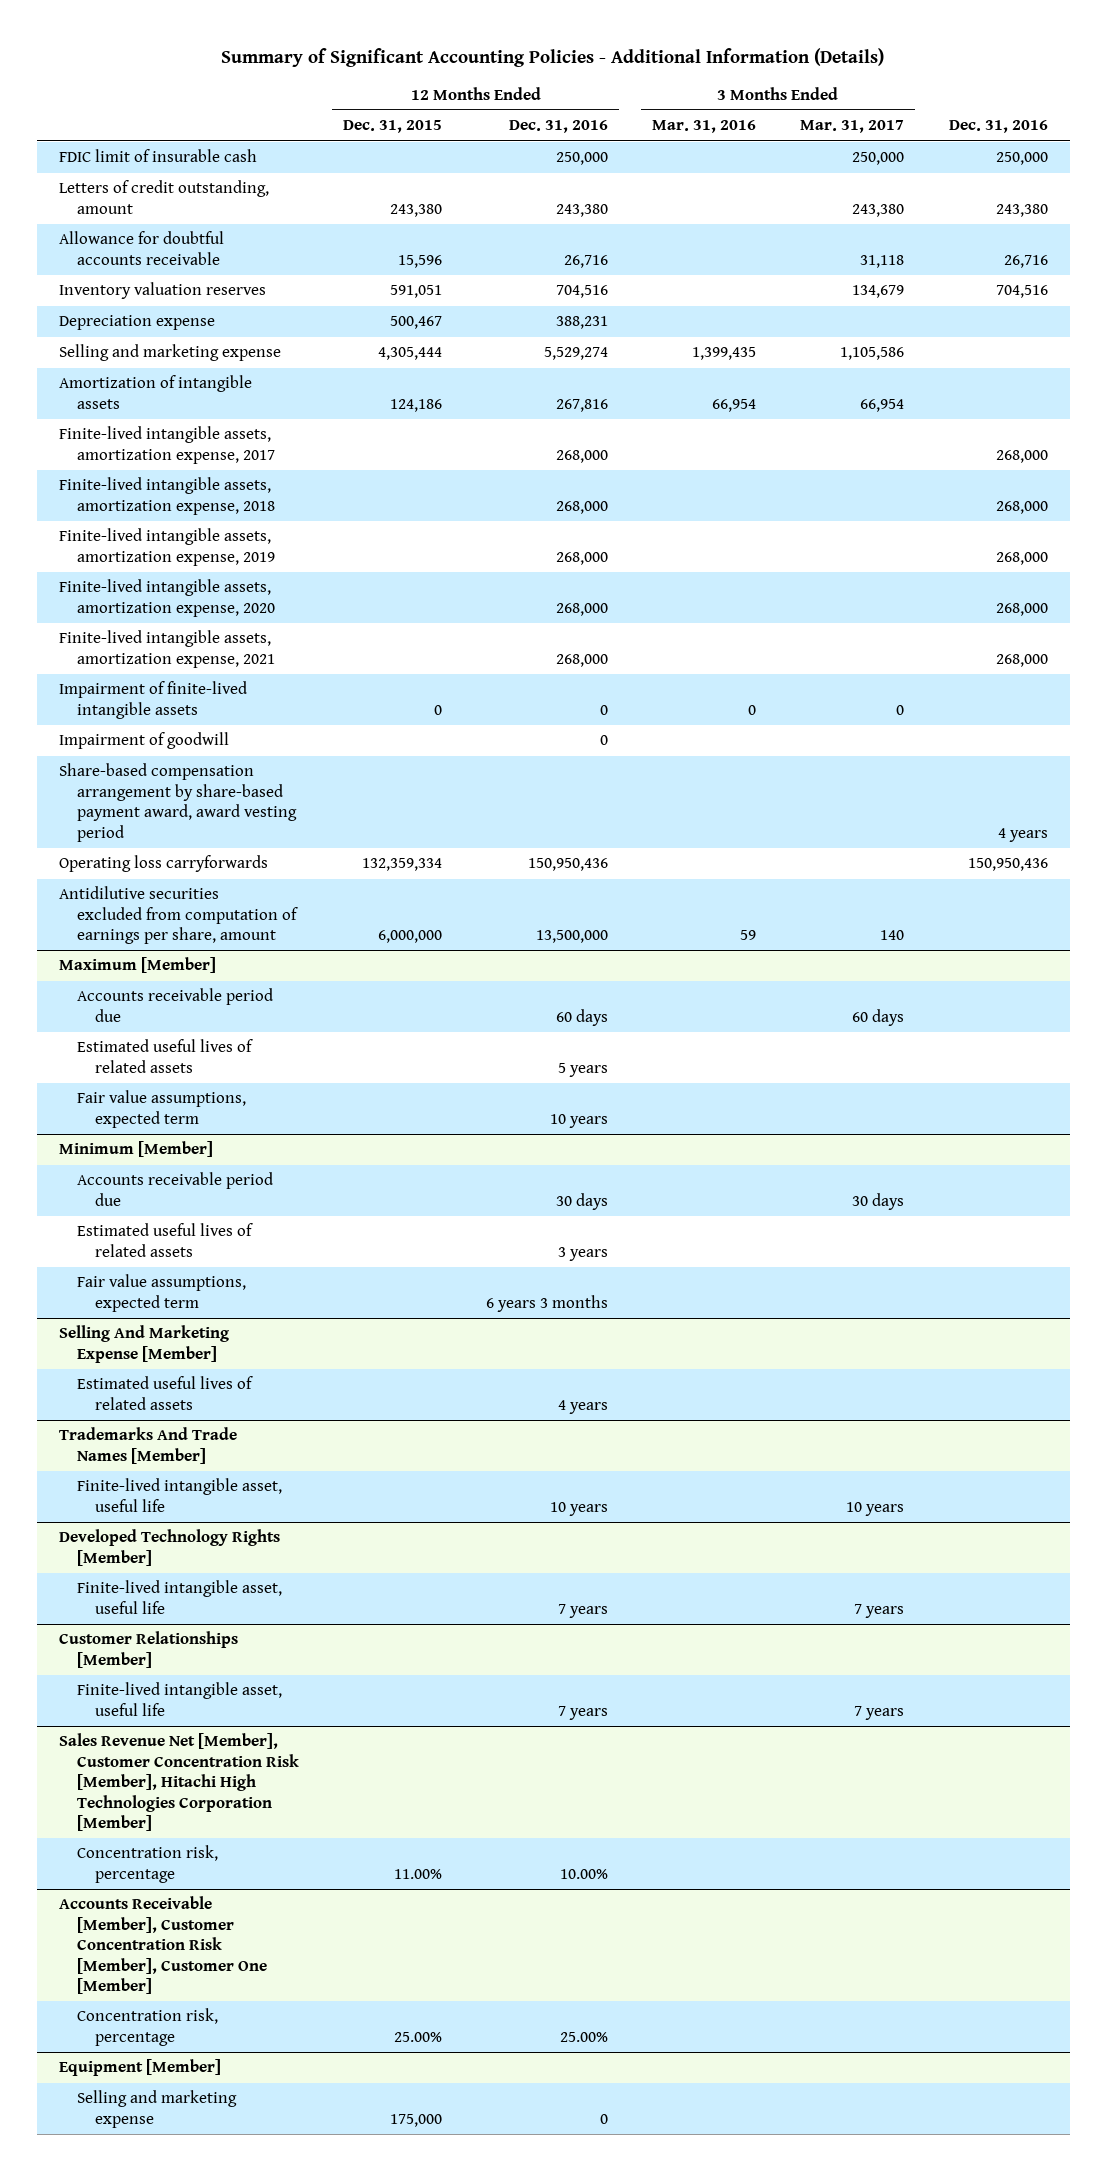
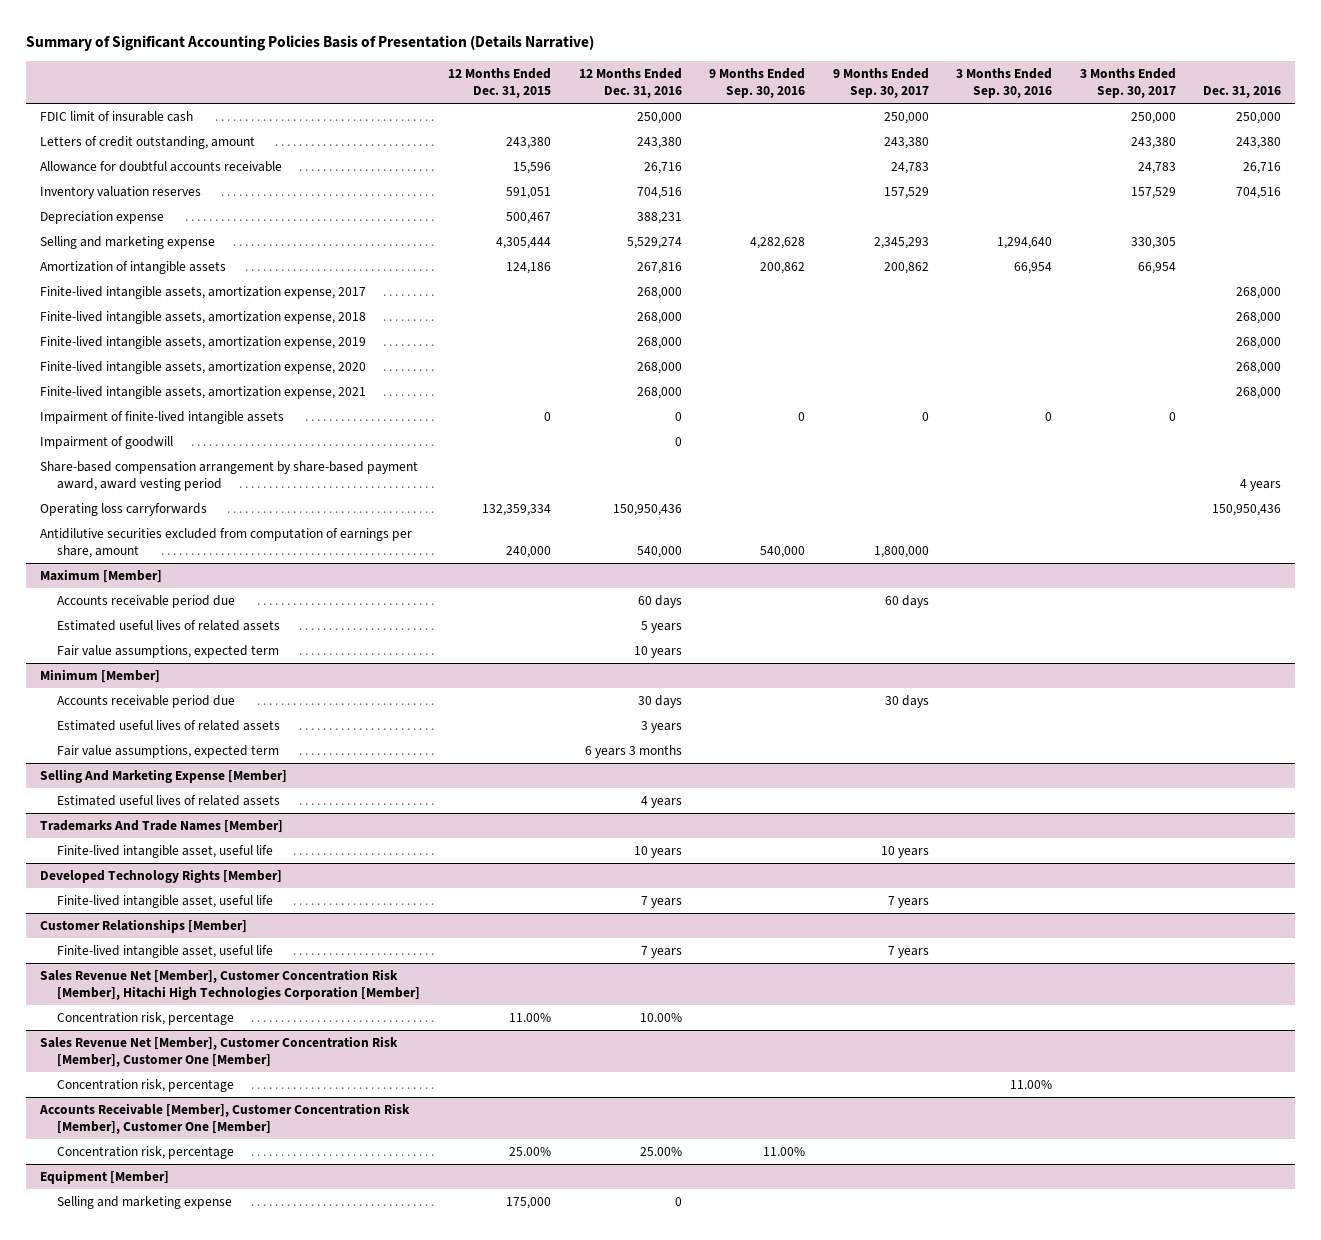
- Summary of Significant Accounting Policies - Additional Information (Details)
+ Summary of Significant Accounting Policies Basis of Presentation (Details Narrative)
- | 12 Months Ended Dec. 31, 2015 | 12 Months Ended Dec. 31, 2016 | 3 Months Ended Mar. 31, 2016 | 3 Months Ended Mar. 31, 2017 | Dec. 31, 2016
+ | 12 Months Ended Dec. 31, 2015 | 12 Months Ended Dec. 31, 2016 | 9 Months Ended Sep. 30, 2016 | 9 Months Ended Sep. 30, 2017 | 3 Months Ended Sep. 30, 2016 | 3 Months Ended Sep. 30, 2017 | Dec. 31, 2016
- Antidilutive securities excluded from computation of earnings per share, amount | 6,000,000 | 13,500,000 | 59 | 140 |
+ Antidilutive securities excluded from computation of earnings per share, amount | 240,000 | 540,000 | 540,000 | 1,800,000 | | |
+ Sales Revenue Net [Member], Customer Concentration Risk [Member], Customer One [Member]
+ Concentration risk, percentage | | | | | 11.00% | |

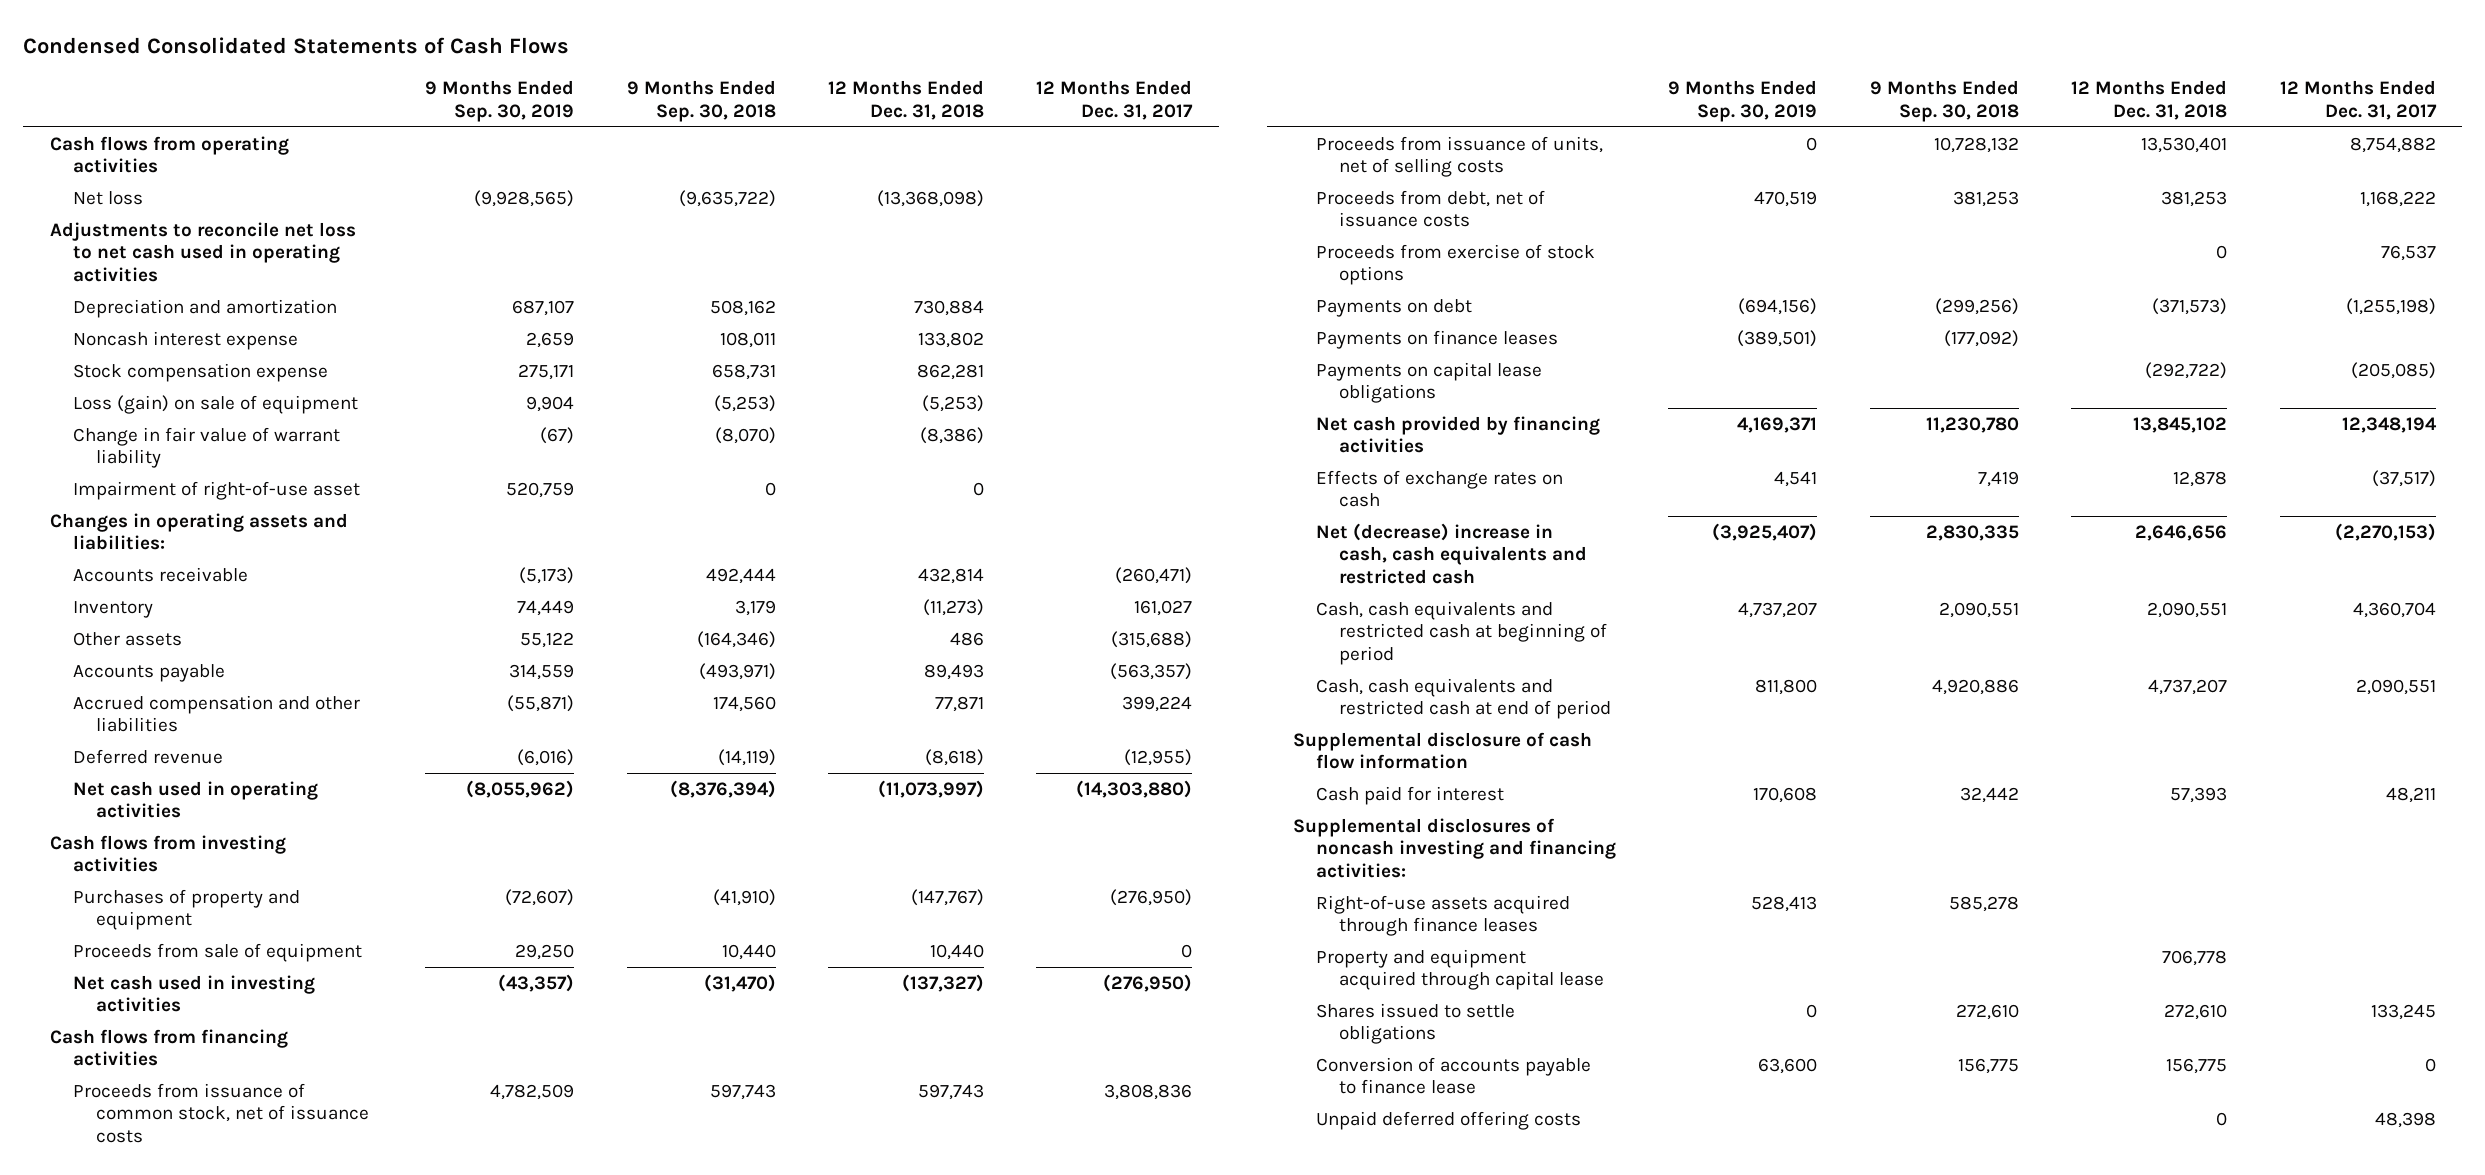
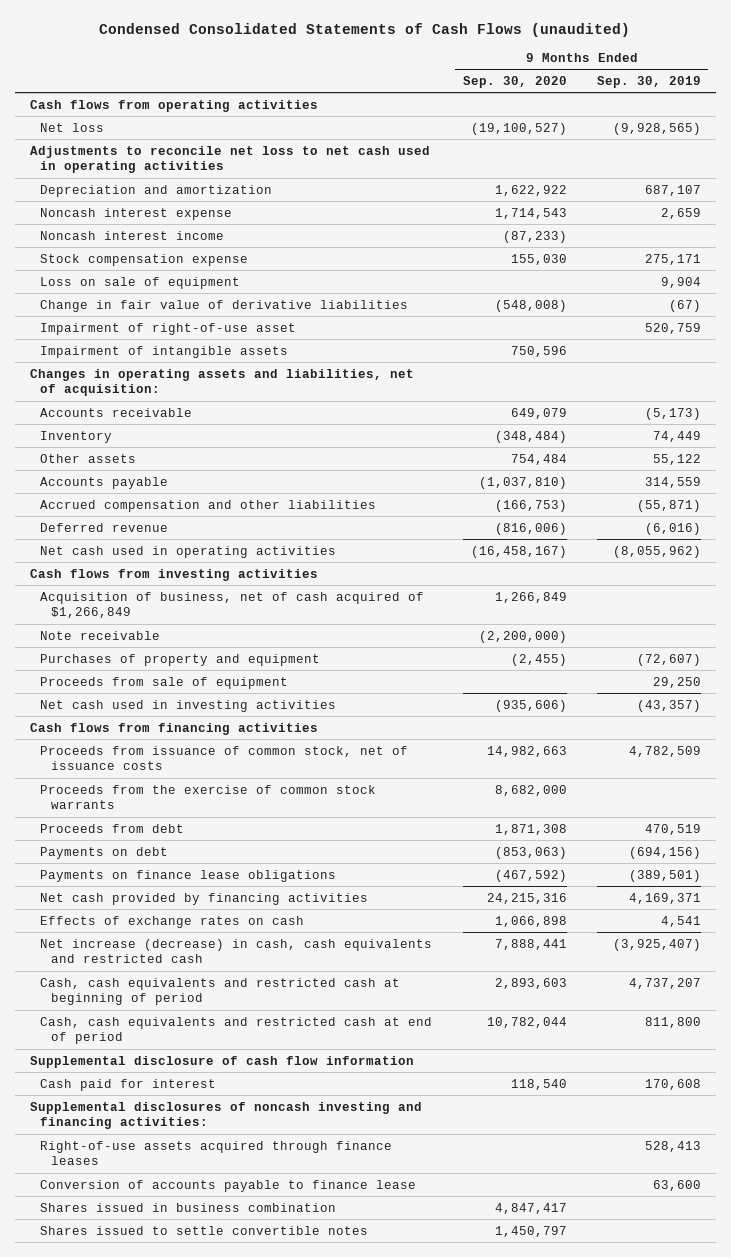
- Condensed Consolidated Statements of Cash Flows
+ Condensed Consolidated Statements of Cash Flows (unaudited)
- | 9 Months Ended Sep. 30, 2019 | 9 Months Ended Sep. 30, 2018 | 12 Months Ended Dec. 31, 2018 | 12 Months Ended Dec. 31, 2017
+ | 9 Months Ended Sep. 30, 2020 | 9 Months Ended Sep. 30, 2019
+ Noncash interest income | (87,233) |
- Loss (gain) on sale of equipment | 9,904 | (5,253) | (5,253) |
- Change in fair value of warrant liability | (67) | (8,070) | (8,386) |
+ Loss on sale of equipment | | 9,904
+ Change in fair value of derivative liabilities | (548,008) | (67)
- Changes in operating assets and liabilities:
+ Impairment of intangible assets | 750,596 |
+ Changes in operating assets and liabilities, net of acquisition:
+ Acquisition of business, net of cash acquired of $1,266,849 | 1,266,849 |
+ Note receivable | (2,200,000) |
- Proceeds from issuance of units, net of selling costs | 0 | 10,728,132 | 13,530,401 | 8,754,882
- Proceeds from debt, net of issuance costs | 470,519 | 381,253 | 381,253 | 1,168,222
- Proceeds from exercise of stock options | | | 0 | 76,537
+ Proceeds from the exercise of common stock warrants | 8,682,000 |
+ Proceeds from debt | 1,871,308 | 470,519
- Payments on finance leases | (389,501) | (177,092) | |
- Payments on capital lease obligations | | | (292,722) | (205,085)
+ Payments on finance lease obligations | (467,592) | (389,501)
- Net (decrease) increase in cash, cash equivalents and restricted cash | (3,925,407) | 2,830,335 | 2,646,656 | (2,270,153)
+ Net increase (decrease) in cash, cash equivalents and restricted cash | 7,888,441 | (3,925,407)
- Property and equipment acquired through capital lease | | | 706,778 |
- Shares issued to settle obligations | 0 | 272,610 | 272,610 | 133,245
- Unpaid deferred offering costs | | | 0 | 48,398
+ Shares issued in business combination | 4,847,417 |
+ Shares issued to settle convertible notes | 1,450,797 |

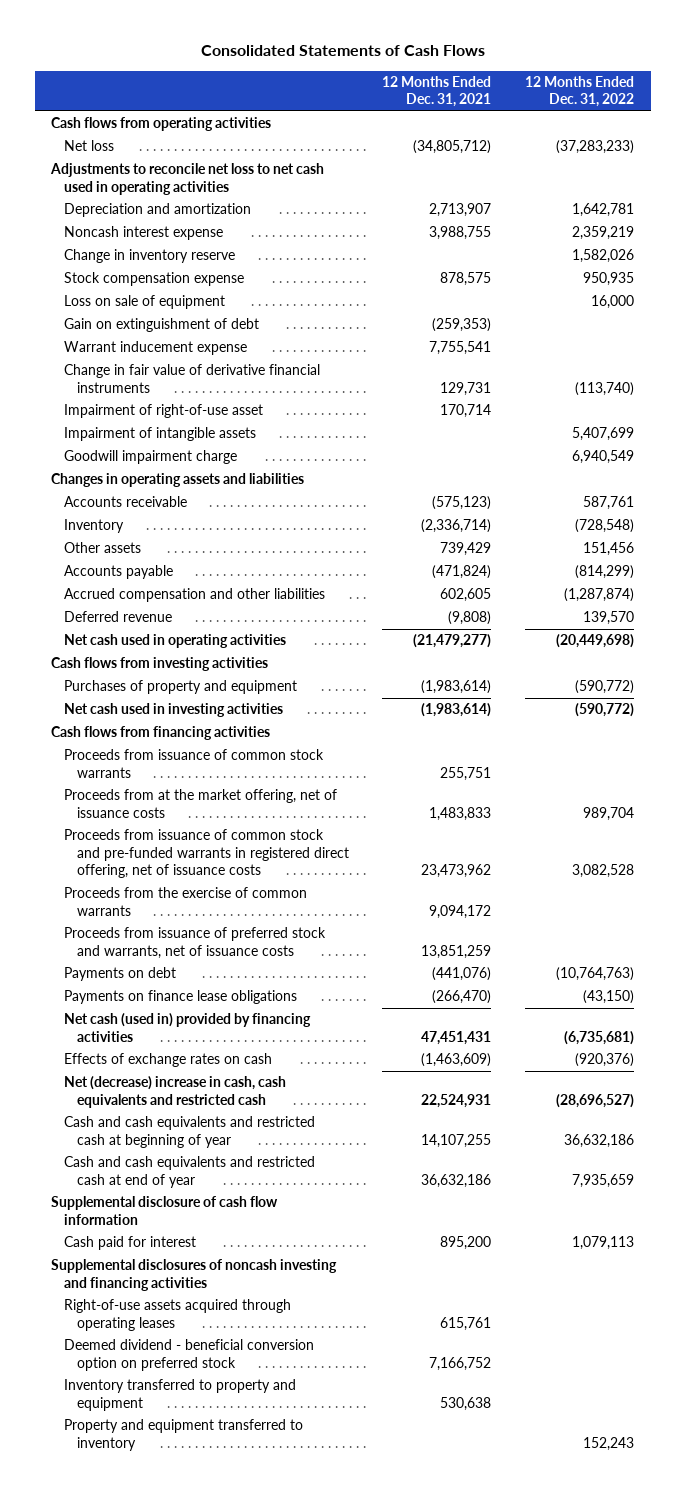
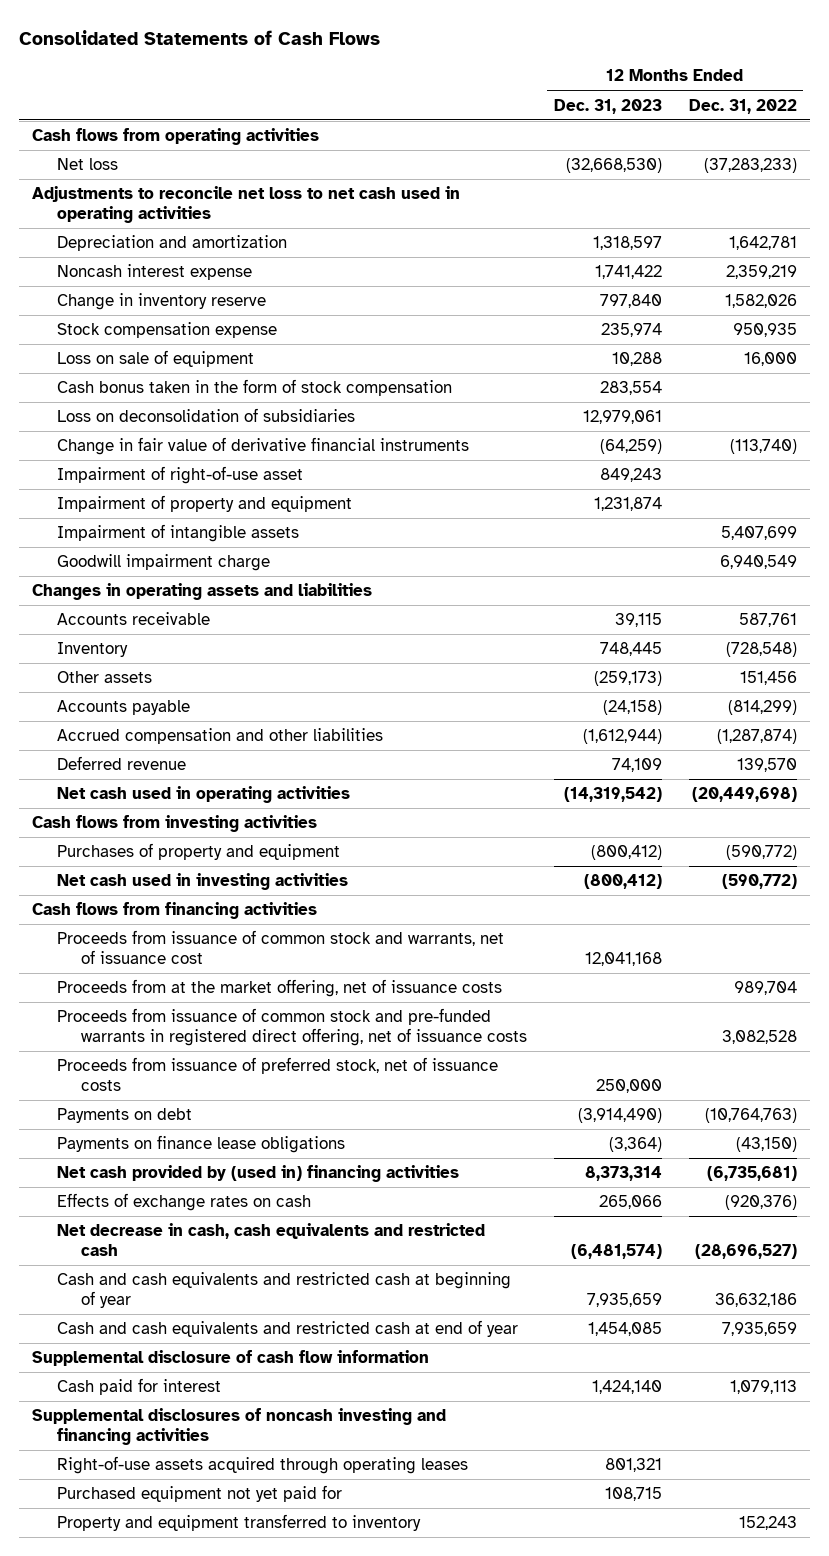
- | 12 Months Ended Dec. 31, 2021 | 12 Months Ended Dec. 31, 2022
+ | 12 Months Ended Dec. 31, 2023 | 12 Months Ended Dec. 31, 2022
- Gain on extinguishment of debt | (259,353) |
- Warrant inducement expense | 7,755,541 |
+ Cash bonus taken in the form of stock compensation | 283,554 |
+ Loss on deconsolidation of subsidiaries | 12,979,061 |
+ Impairment of property and equipment | 1,231,874 |
- Proceeds from issuance of common stock warrants | 255,751 |
+ Proceeds from issuance of common stock and warrants, net of issuance cost | 12,041,168 |
- Proceeds from the exercise of common warrants | 9,094,172 |
- Proceeds from issuance of preferred stock and warrants, net of issuance costs | 13,851,259 |
+ Proceeds from issuance of preferred stock, net of issuance costs | 250,000 |
- Net cash (used in) provided by financing activities | 47,451,431 | (6,735,681)
+ Net cash provided by (used in) financing activities | 8,373,314 | (6,735,681)
- Net (decrease) increase in cash, cash equivalents and restricted cash | 22,524,931 | (28,696,527)
+ Net decrease in cash, cash equivalents and restricted cash | (6,481,574) | (28,696,527)
- Deemed dividend - beneficial conversion option on preferred stock | 7,166,752 |
- Inventory transferred to property and equipment | 530,638 |
+ Purchased equipment not yet paid for | 108,715 |

